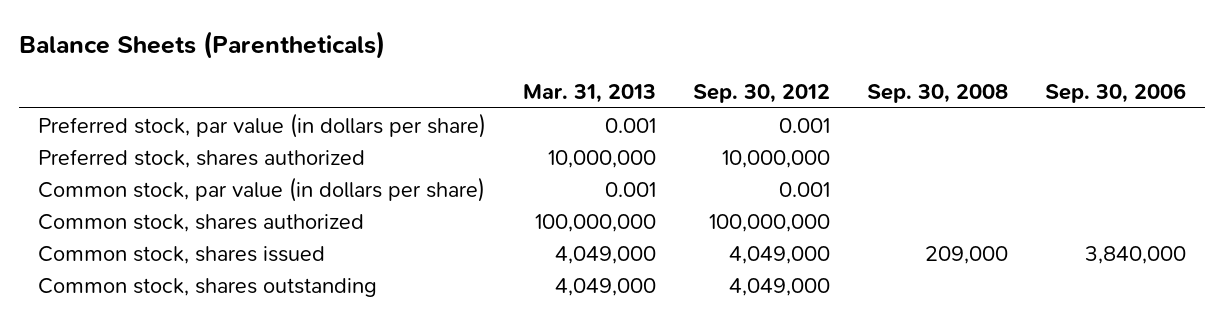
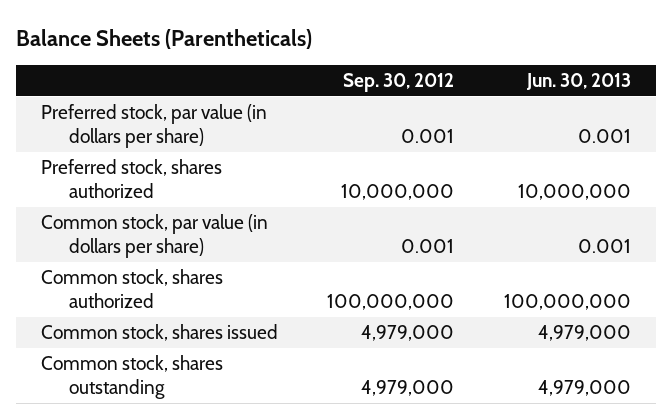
- | Mar. 31, 2013 | Sep. 30, 2012 | Sep. 30, 2008 | Sep. 30, 2006
+ | Sep. 30, 2012 | Jun. 30, 2013
- Common stock, shares issued | 4,049,000 | 4,049,000 | 209,000 | 3,840,000
- Common stock, shares outstanding | 4,049,000 | 4,049,000 | |
+ Common stock, shares issued | 4,979,000 | 4,979,000
+ Common stock, shares outstanding | 4,979,000 | 4,979,000

